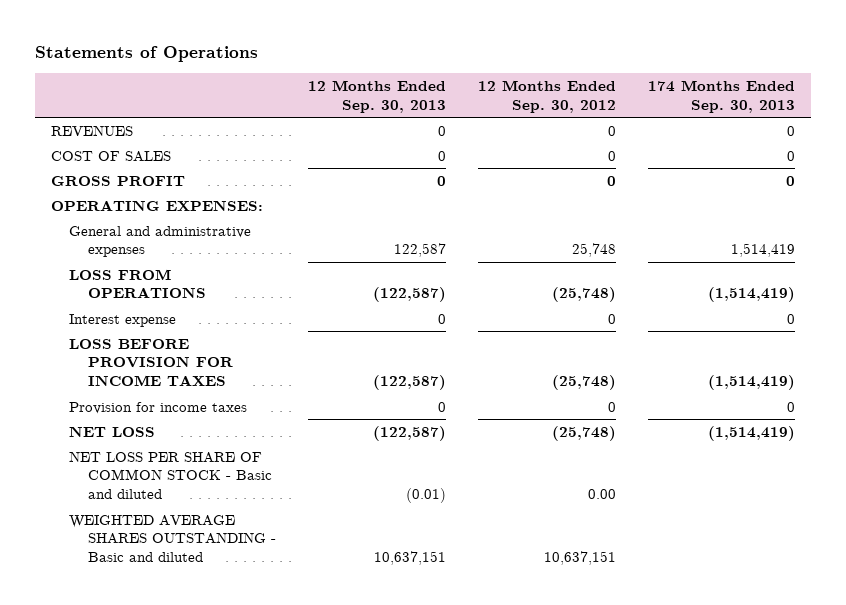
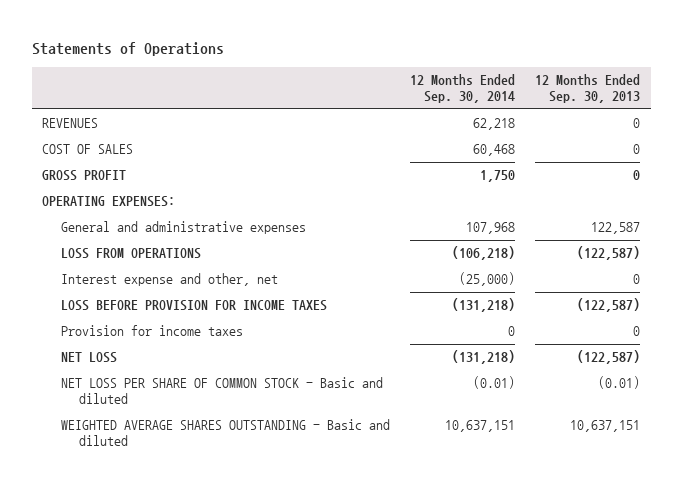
- | 12 Months Ended Sep. 30, 2013 | 12 Months Ended Sep. 30, 2012 | 174 Months Ended Sep. 30, 2013
+ | 12 Months Ended Sep. 30, 2014 | 12 Months Ended Sep. 30, 2013
- Interest expense | 0 | 0 | 0
+ Interest expense and other, net | (25,000) | 0

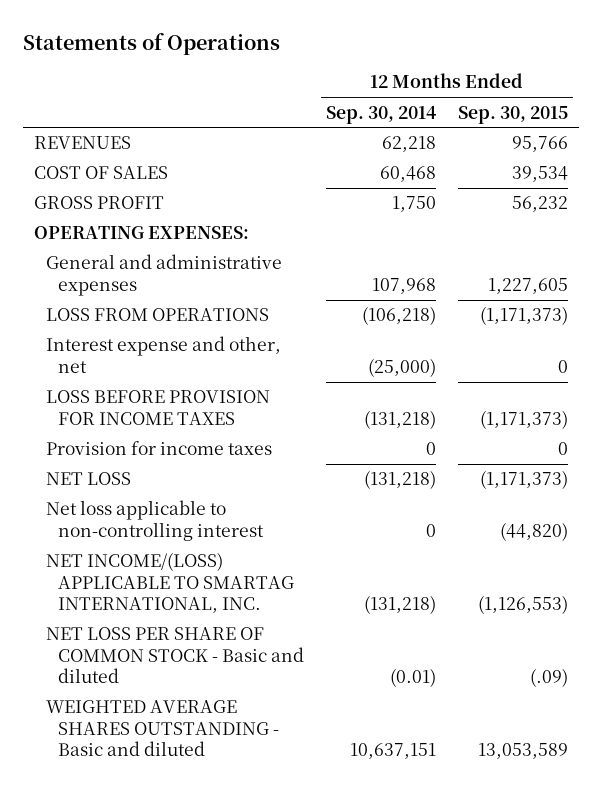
- | 12 Months Ended Sep. 30, 2014 | 12 Months Ended Sep. 30, 2013
+ | 12 Months Ended Sep. 30, 2014 | 12 Months Ended Sep. 30, 2015
+ Net loss applicable to non-controlling interest | 0 | (44,820)
+ NET INCOME/(LOSS) APPLICABLE TO SMARTAG INTERNATIONAL, INC. | (131,218) | (1,126,553)

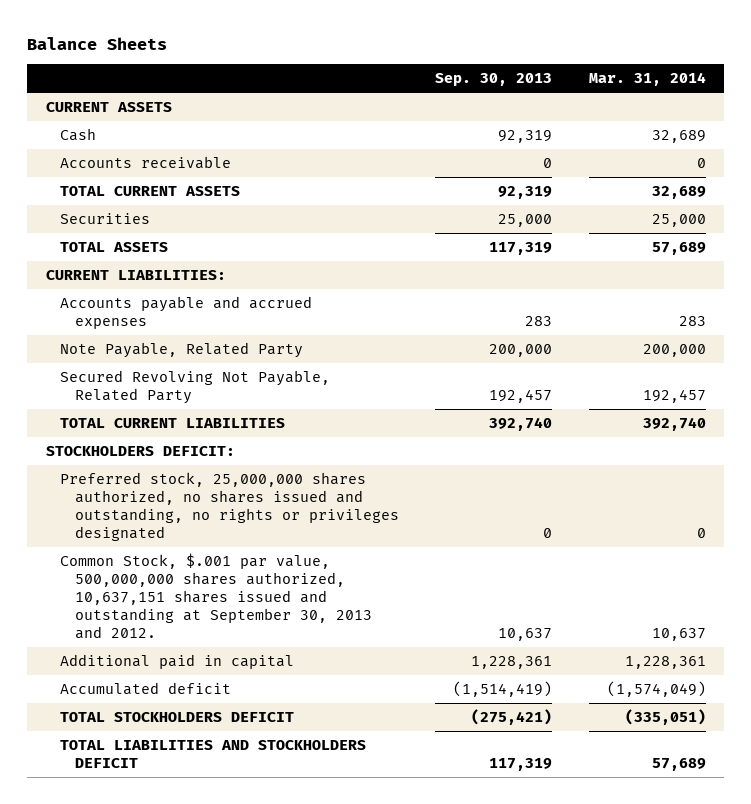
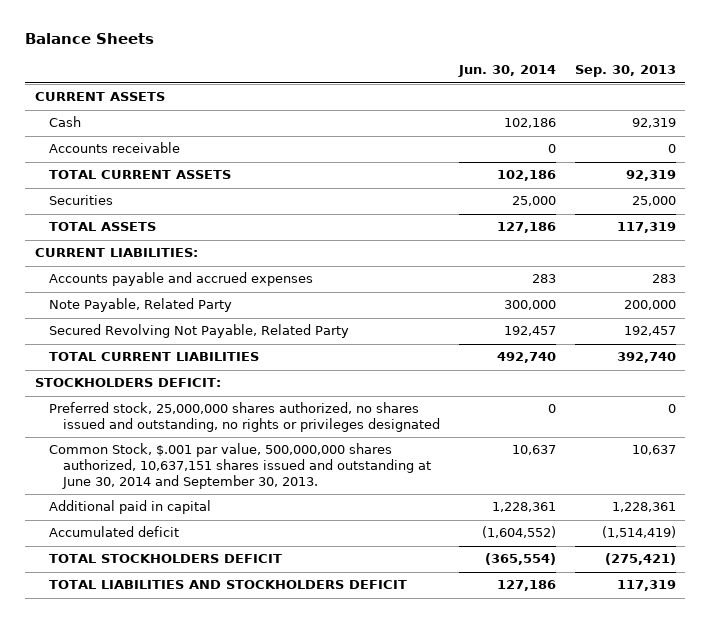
- | Sep. 30, 2013 | Mar. 31, 2014
+ | Jun. 30, 2014 | Sep. 30, 2013
- Common Stock, $.001 par value, 500,000,000 shares authorized, 10,637,151 shares issued and outstanding at September 30, 2013 and 2012. | 10,637 | 10,637
+ Common Stock, $.001 par value, 500,000,000 shares authorized, 10,637,151 shares issued and outstanding at June 30, 2014 and September 30, 2013. | 10,637 | 10,637

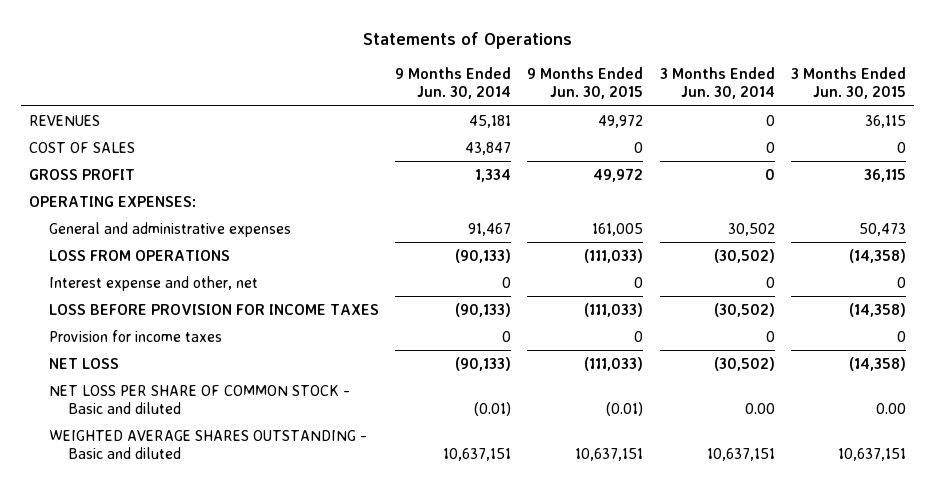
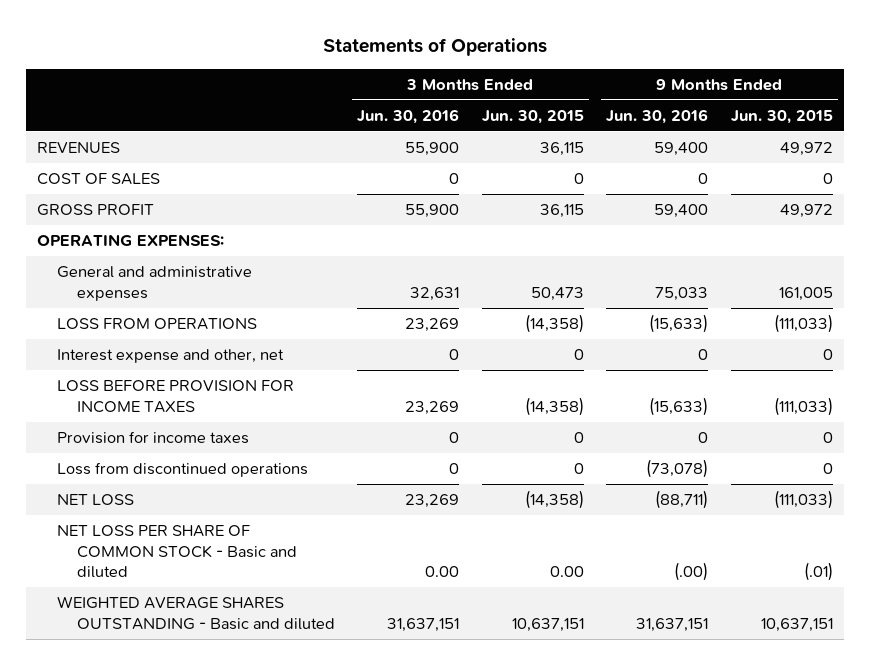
- | 9 Months Ended Jun. 30, 2014 | 9 Months Ended Jun. 30, 2015 | 3 Months Ended Jun. 30, 2014 | 3 Months Ended Jun. 30, 2015
+ | 3 Months Ended Jun. 30, 2016 | 3 Months Ended Jun. 30, 2015 | 9 Months Ended Jun. 30, 2016 | 9 Months Ended Jun. 30, 2015
+ Loss from discontinued operations | 0 | 0 | (73,078) | 0
- NET LOSS PER SHARE OF COMMON STOCK - Basic and diluted | (0.01) | (0.01) | 0.00 | 0.00
+ NET LOSS PER SHARE OF COMMON STOCK - Basic and diluted | 0.00 | 0.00 | (.00) | (.01)

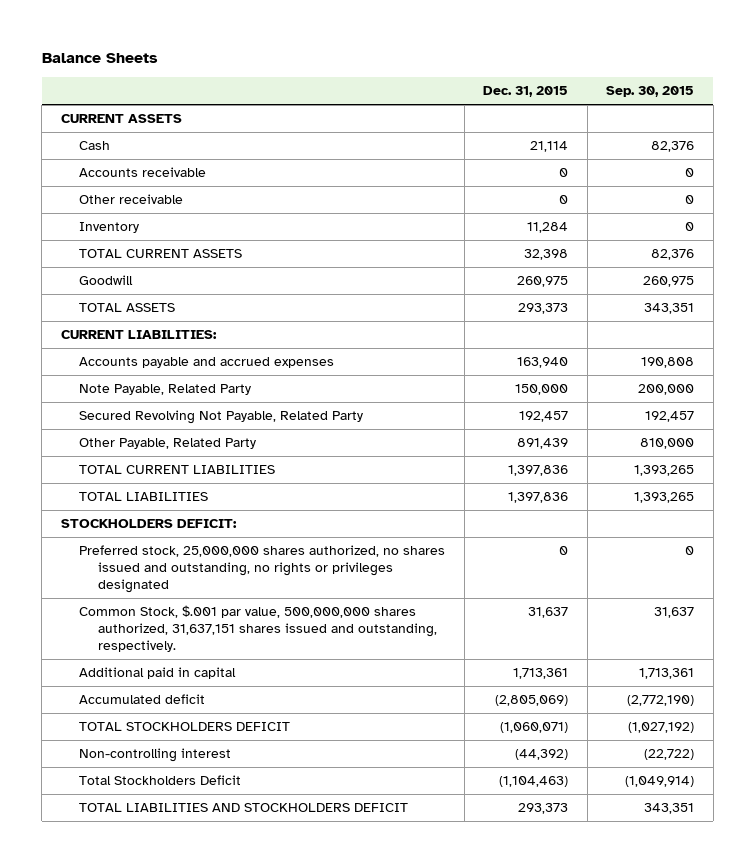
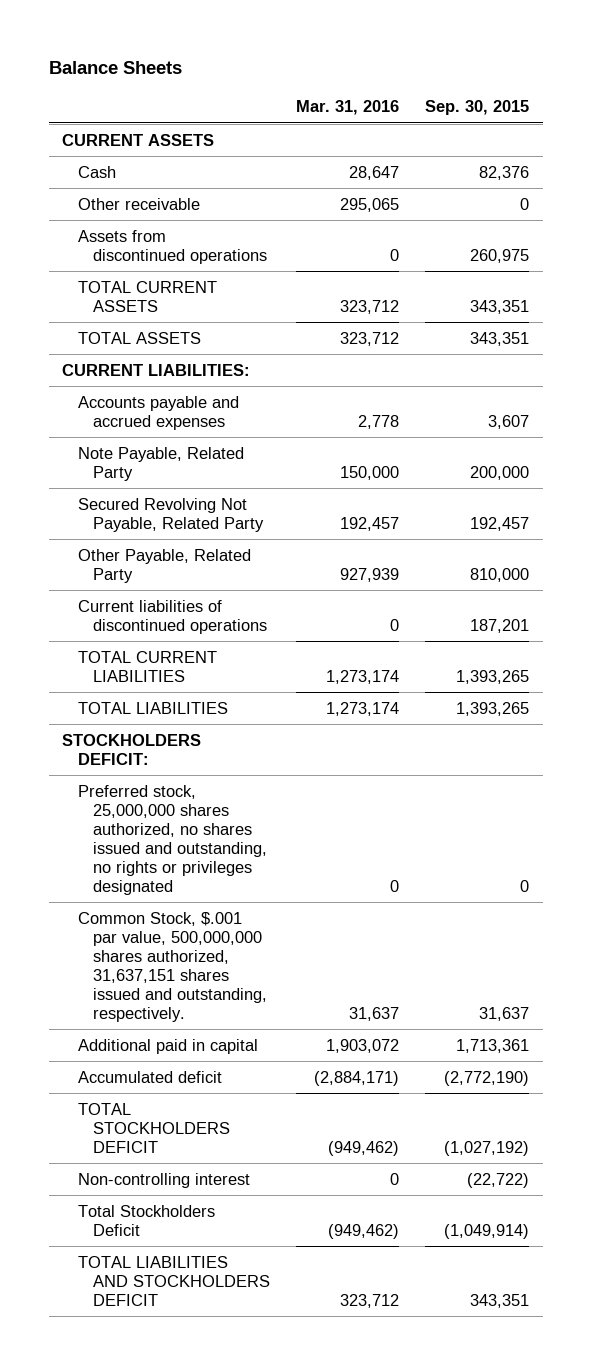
- | Dec. 31, 2015 | Sep. 30, 2015
+ | Mar. 31, 2016 | Sep. 30, 2015
- Accounts receivable | 0 | 0
- Inventory | 11,284 | 0
- TOTAL CURRENT ASSETS | 32,398 | 82,376
- Goodwill | 260,975 | 260,975
+ Assets from discontinued operations | 0 | 260,975
+ TOTAL CURRENT ASSETS | 323,712 | 343,351
- Accounts payable and accrued expenses | 163,940 | 190,808
+ Accounts payable and accrued expenses | 2,778 | 3,607
+ Current liabilities of discontinued operations | 0 | 187,201

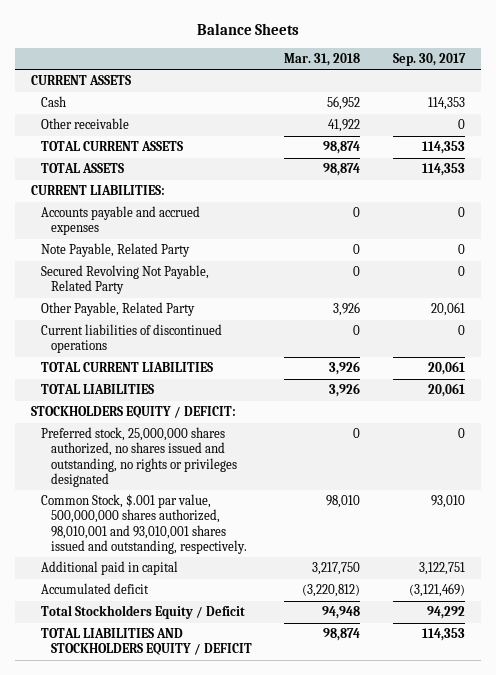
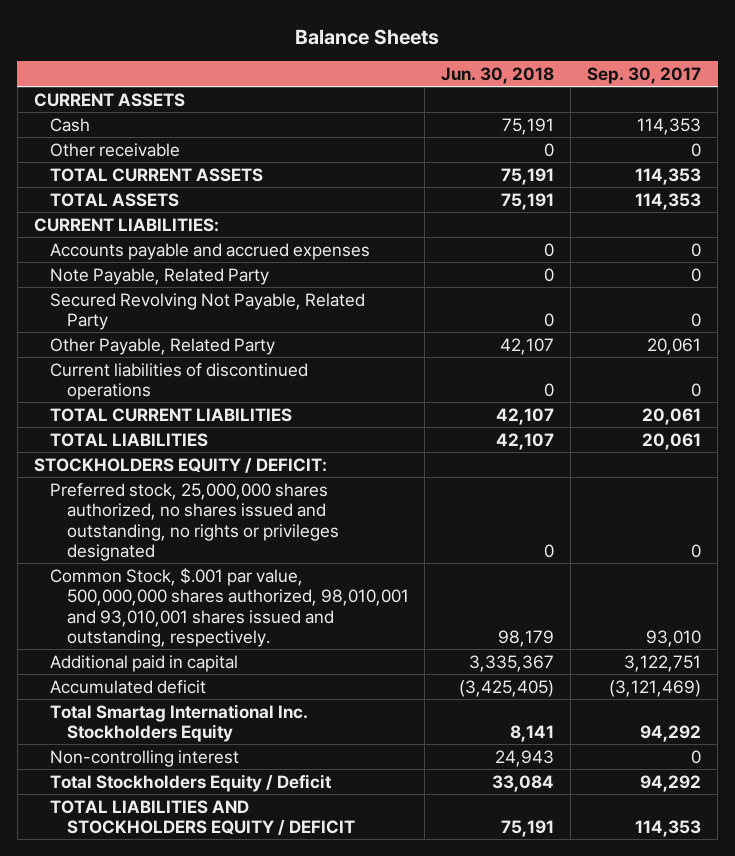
- | Mar. 31, 2018 | Sep. 30, 2017
+ | Jun. 30, 2018 | Sep. 30, 2017
+ Total Smartag International Inc. Stockholders Equity | 8,141 | 94,292
+ Non-controlling interest | 24,943 | 0

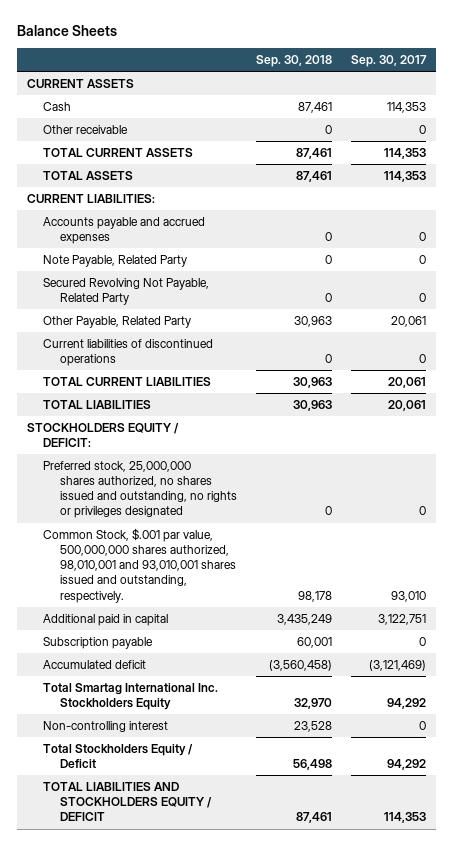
- | Jun. 30, 2018 | Sep. 30, 2017
+ | Sep. 30, 2018 | Sep. 30, 2017
+ Subscription payable | 60,001 | 0

